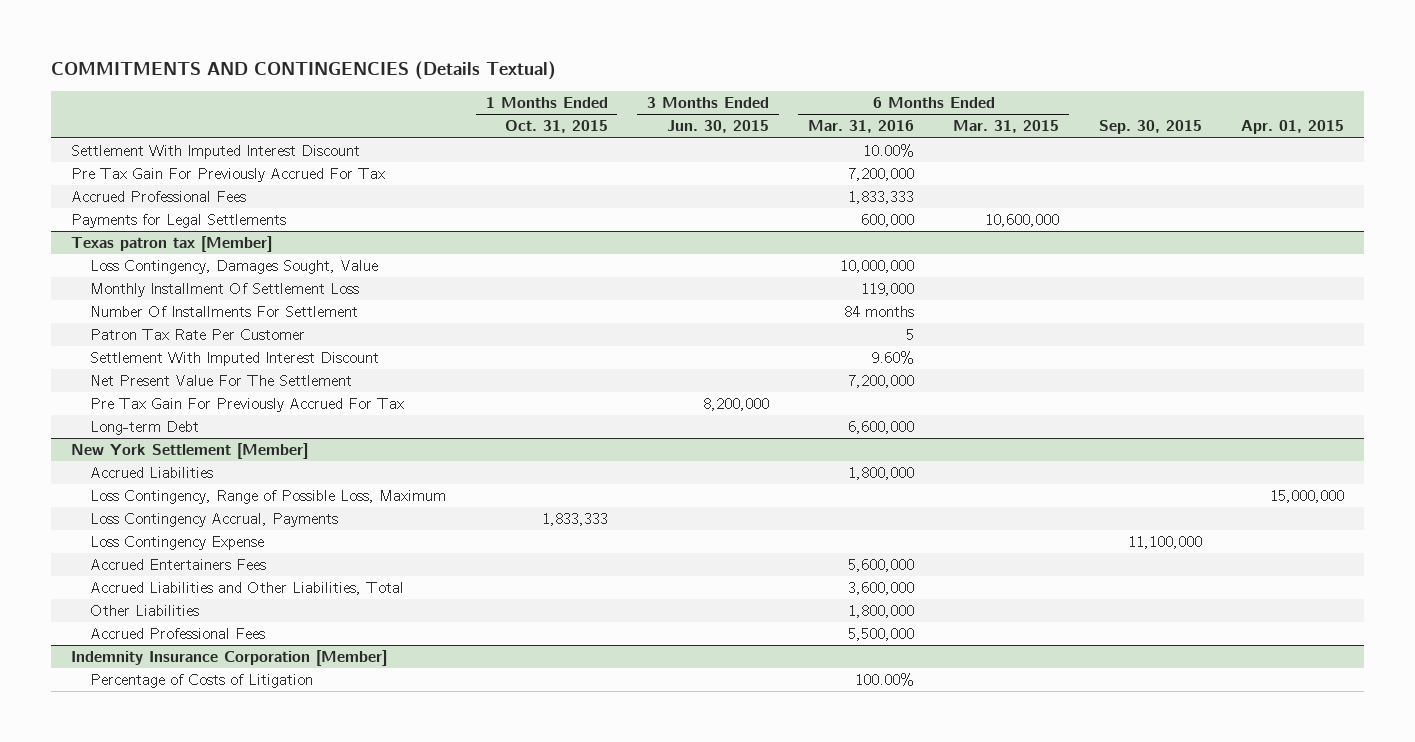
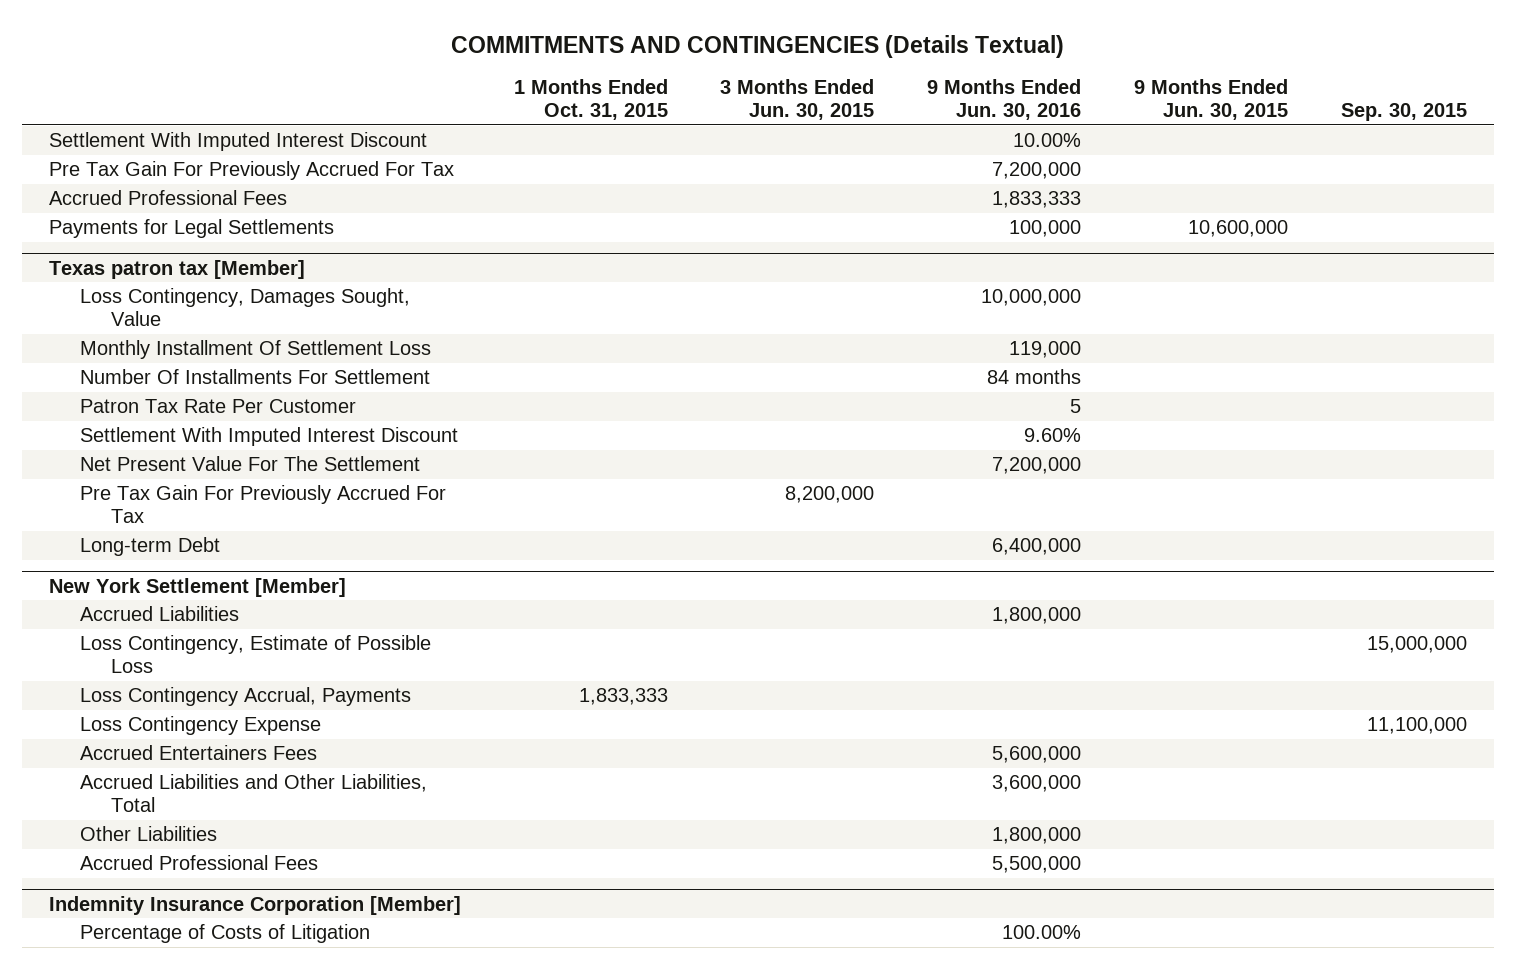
- | 1 Months Ended Oct. 31, 2015 | 3 Months Ended Jun. 30, 2015 | 6 Months Ended Mar. 31, 2016 | 6 Months Ended Mar. 31, 2015 | Sep. 30, 2015 | Apr. 01, 2015
+ | 1 Months Ended Oct. 31, 2015 | 3 Months Ended Jun. 30, 2015 | 9 Months Ended Jun. 30, 2016 | 9 Months Ended Jun. 30, 2015 | Sep. 30, 2015
@ New York Settlement [Member]
- Loss Contingency, Range of Possible Loss, Maximum | | | | | | 15,000,000
+ Loss Contingency, Estimate of Possible Loss | | | | | 15,000,000

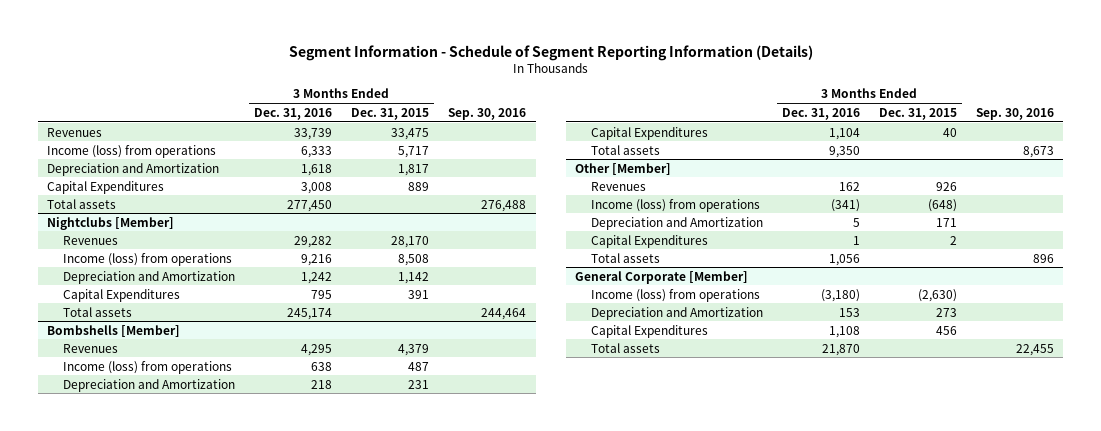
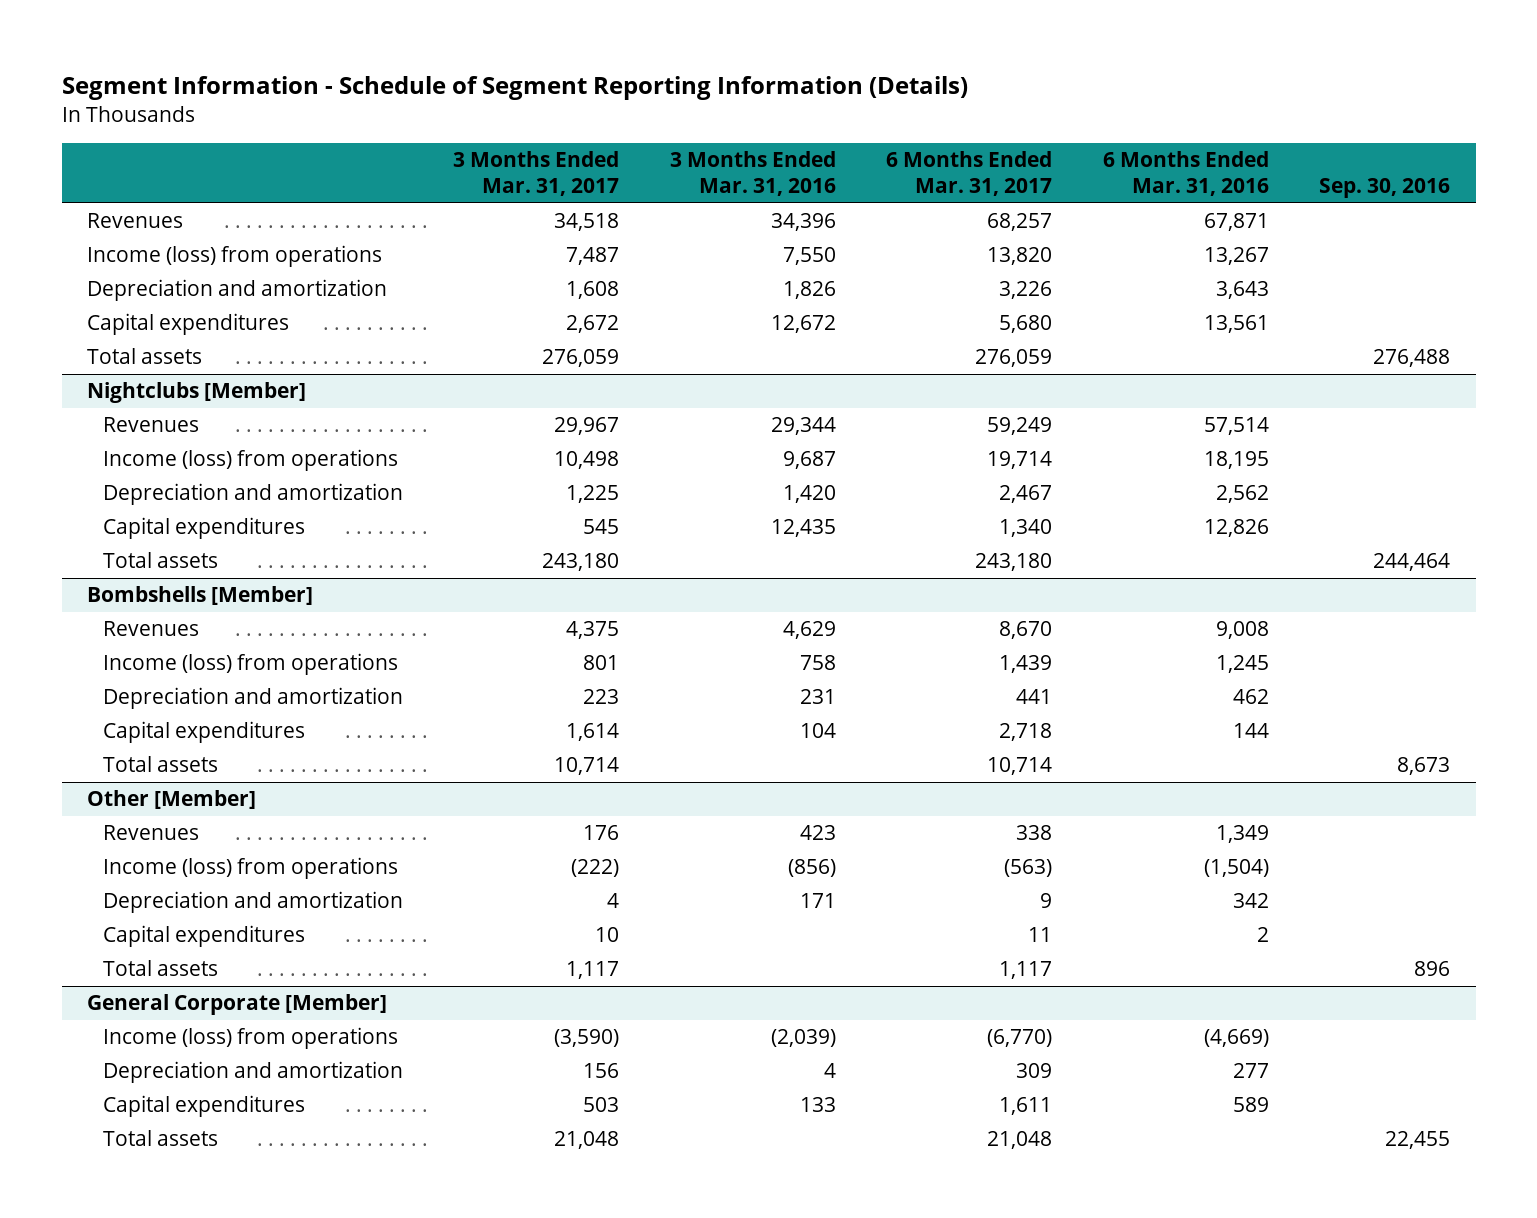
- | 3 Months Ended Dec. 31, 2016 | 3 Months Ended Dec. 31, 2015 | Sep. 30, 2016
+ | 3 Months Ended Mar. 31, 2017 | 3 Months Ended Mar. 31, 2016 | 6 Months Ended Mar. 31, 2017 | 6 Months Ended Mar. 31, 2016 | Sep. 30, 2016
- Depreciation and Amortization | 1,618 | 1,817 |
- Capital Expenditures | 3,008 | 889 |
+ Depreciation and amortization | 1,608 | 1,826 | 3,226 | 3,643 |
+ Capital expenditures | 2,672 | 12,672 | 5,680 | 13,561 |
@ Nightclubs [Member]
- Depreciation and Amortization | 1,242 | 1,142 |
- Capital Expenditures | 795 | 391 |
+ Depreciation and amortization | 1,225 | 1,420 | 2,467 | 2,562 |
+ Capital expenditures | 545 | 12,435 | 1,340 | 12,826 |
@ Bombshells [Member]
- Depreciation and Amortization | 218 | 231 |
- Capital Expenditures | 1,104 | 40 |
+ Depreciation and amortization | 223 | 231 | 441 | 462 |
+ Capital expenditures | 1,614 | 104 | 2,718 | 144 |
@ Other [Member]
- Depreciation and Amortization | 5 | 171 |
- Capital Expenditures | 1 | 2 |
+ Depreciation and amortization | 4 | 171 | 9 | 342 |
+ Capital expenditures | 10 | | 11 | 2 |
@ General Corporate [Member]
- Depreciation and Amortization | 153 | 273 |
- Capital Expenditures | 1,108 | 456 |
+ Depreciation and amortization | 156 | 4 | 309 | 277 |
+ Capital expenditures | 503 | 133 | 1,611 | 589 |

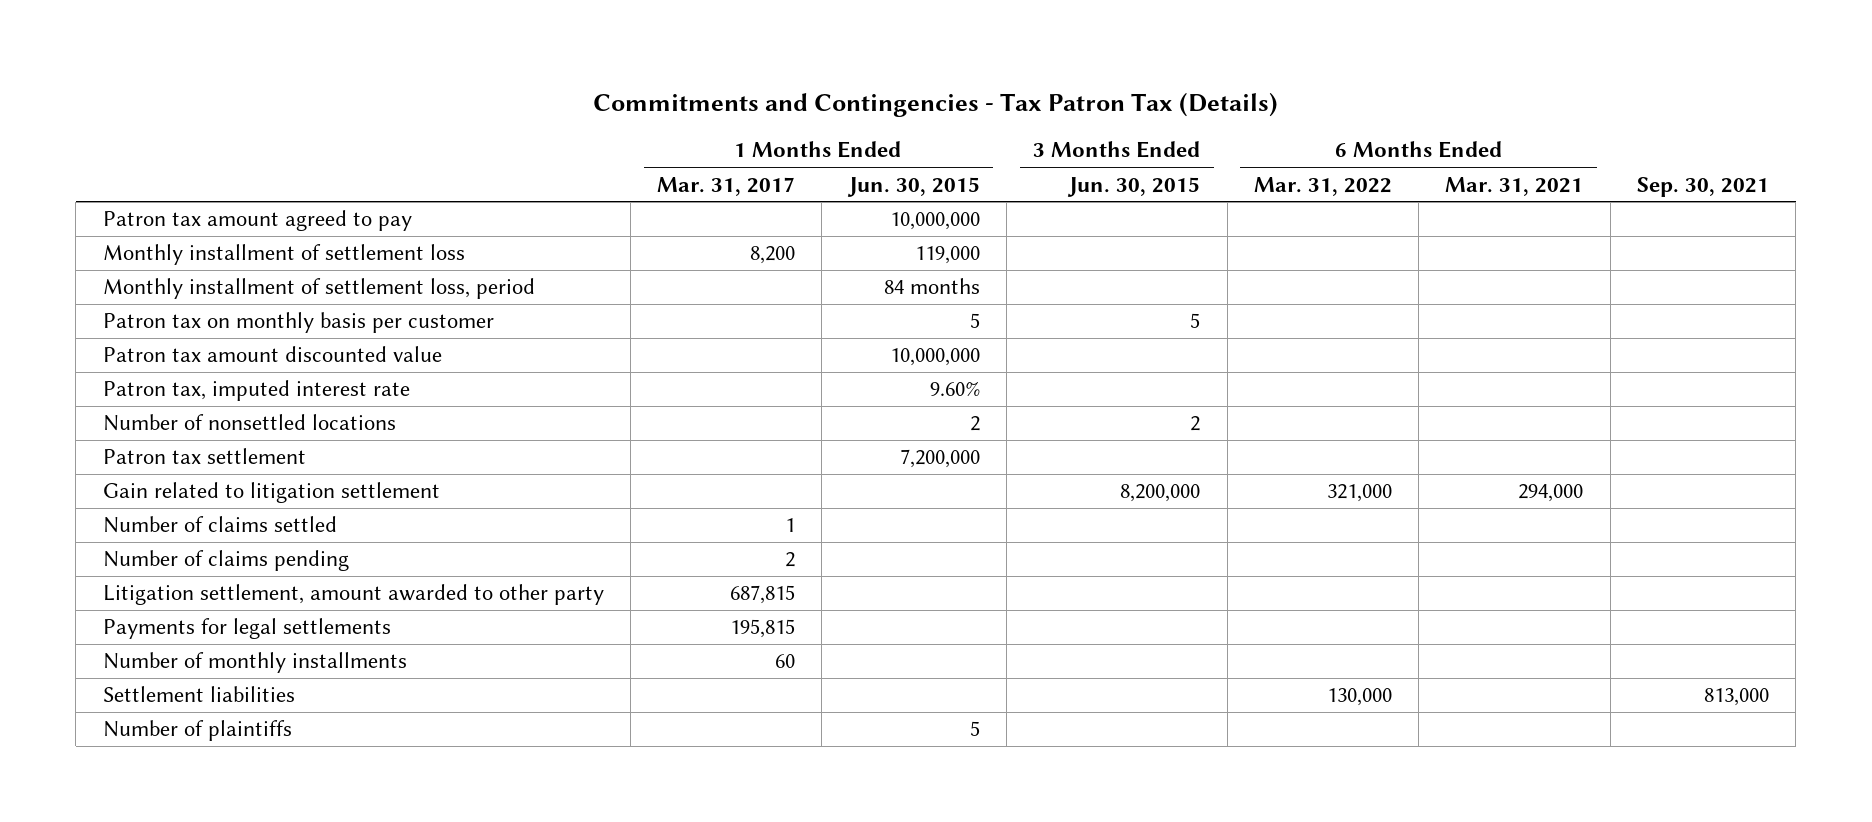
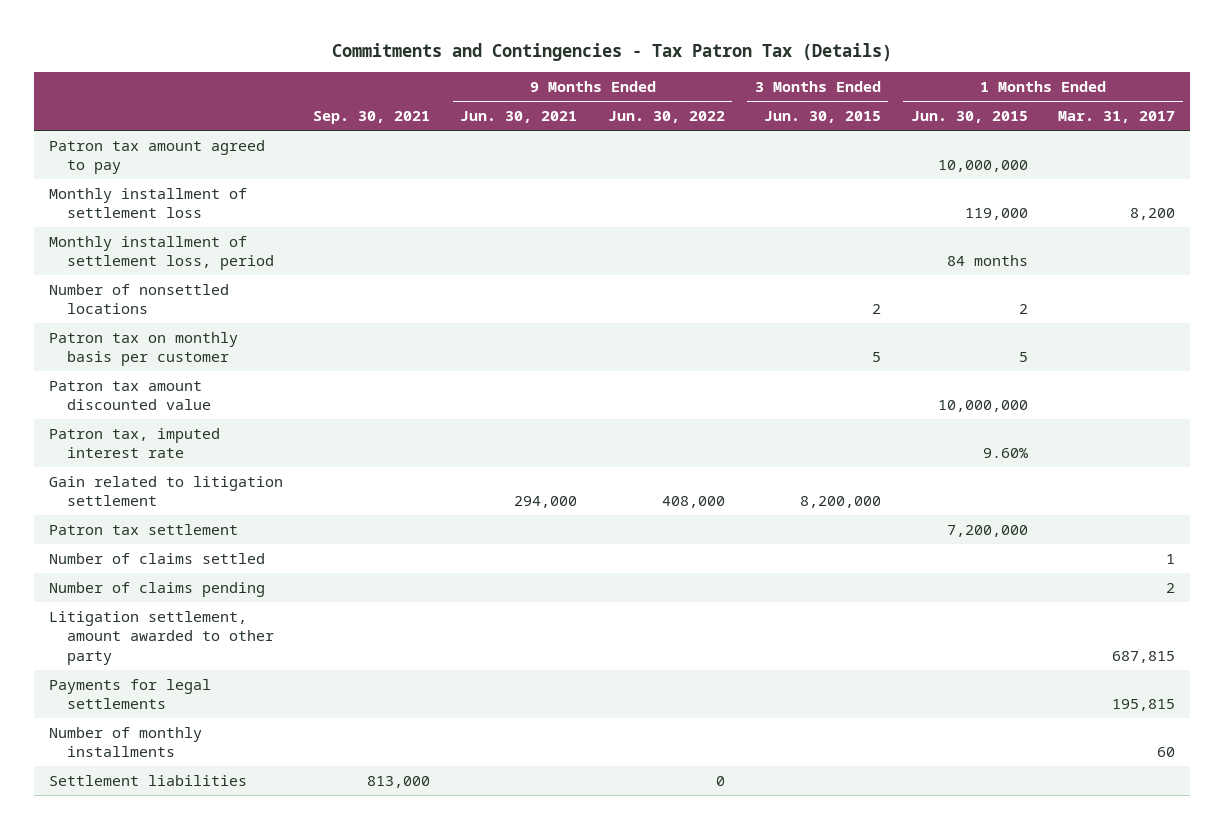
- | 1 Months Ended Mar. 31, 2017 | 1 Months Ended Jun. 30, 2015 | 3 Months Ended Jun. 30, 2015 | 6 Months Ended Mar. 31, 2022 | 6 Months Ended Mar. 31, 2021 | Sep. 30, 2021
+ | Sep. 30, 2021 | 9 Months Ended Jun. 30, 2021 | 9 Months Ended Jun. 30, 2022 | 3 Months Ended Jun. 30, 2015 | 1 Months Ended Jun. 30, 2015 | 1 Months Ended Mar. 31, 2017
moved up: Number of nonsettled locations | | | | 2 | 2 |
moved down: Patron tax settlement | | | | | 7,200,000 |
- Number of plaintiffs | | 5 | | | |

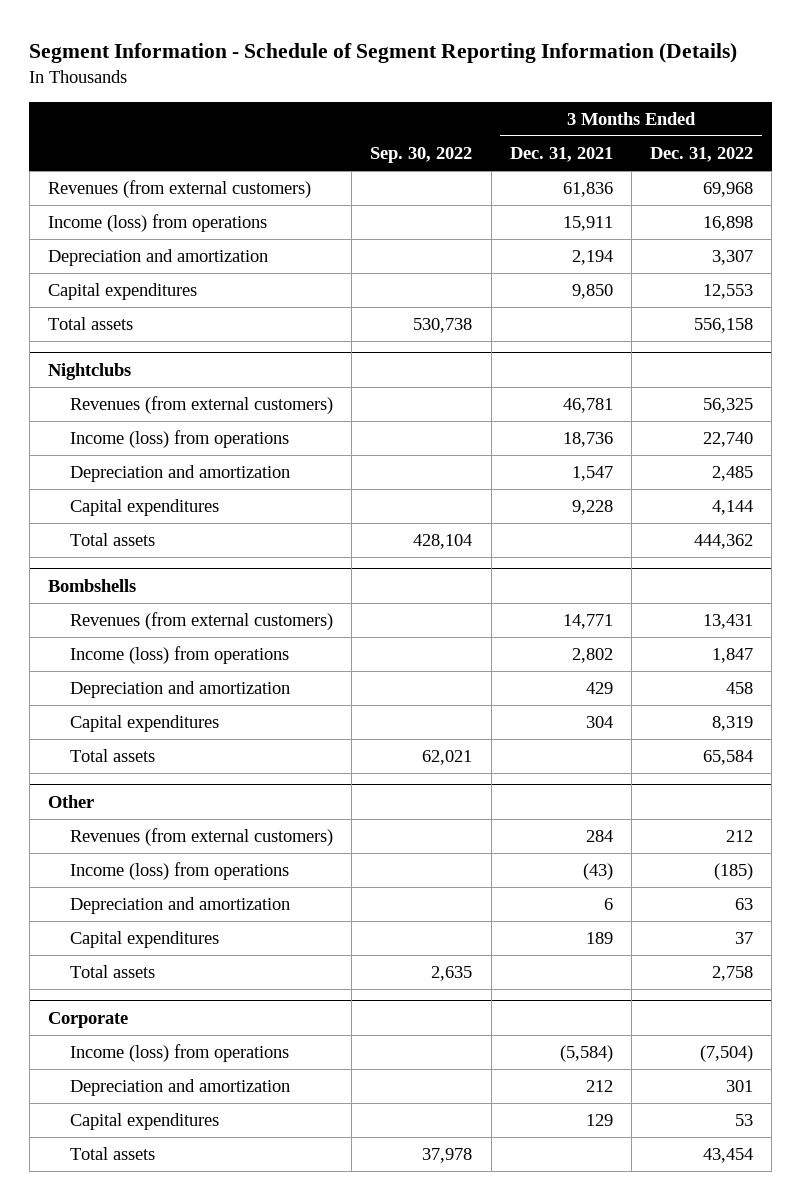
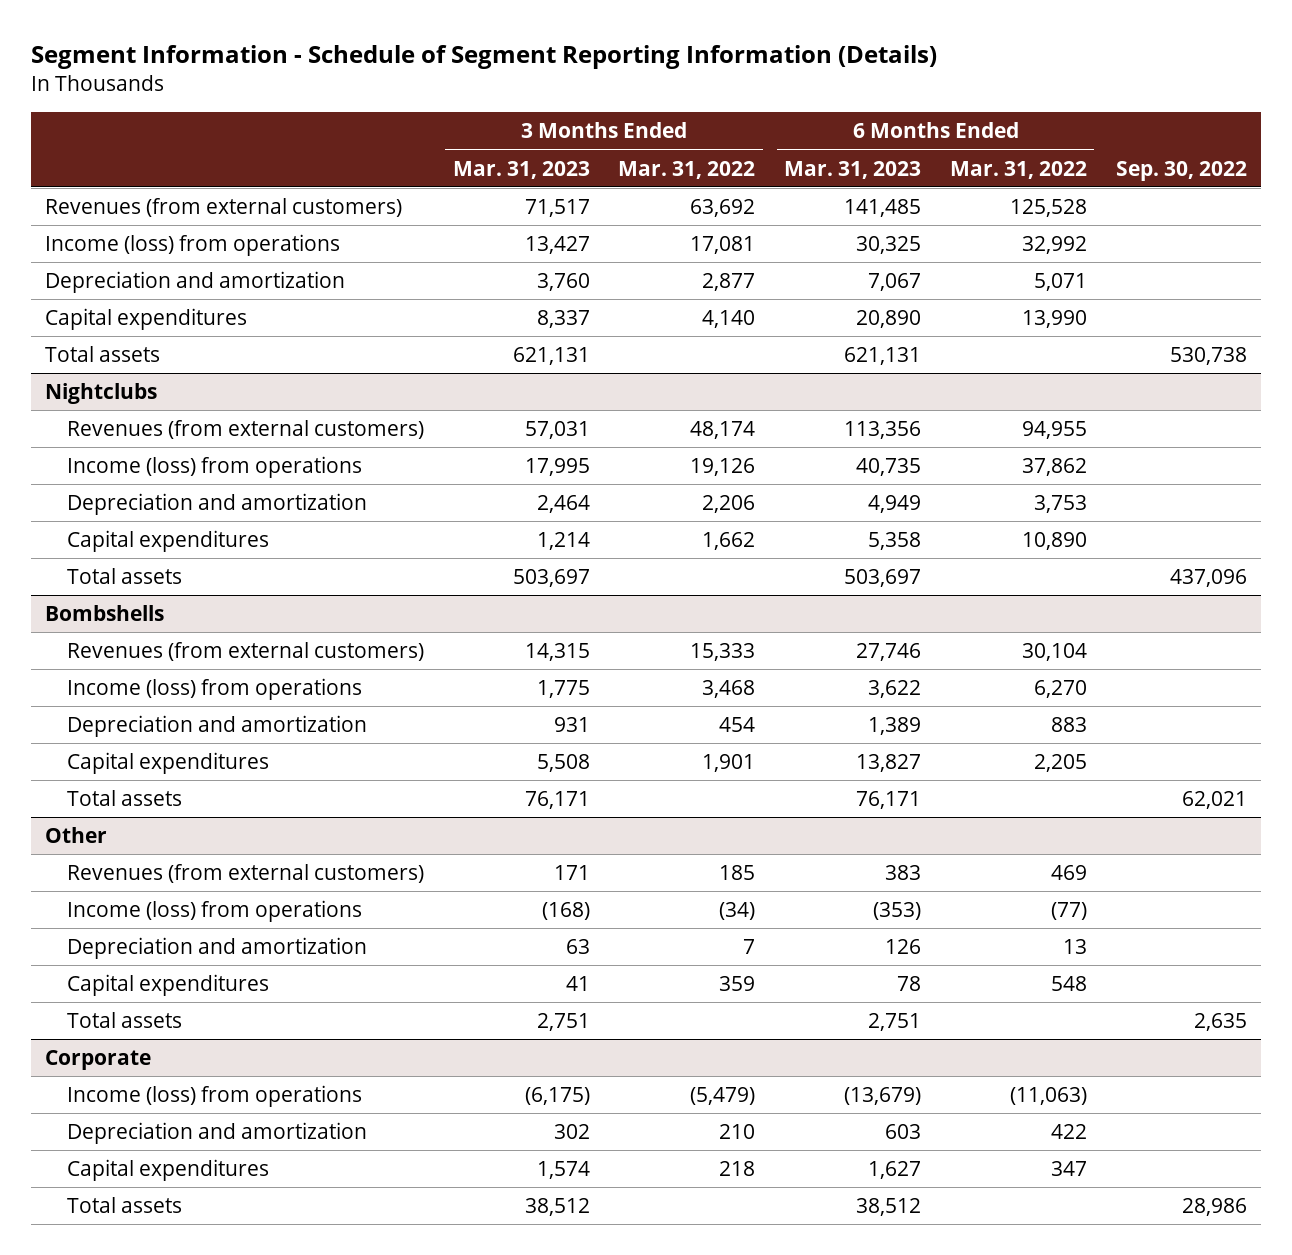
- | Sep. 30, 2022 | 3 Months Ended Dec. 31, 2021 | 3 Months Ended Dec. 31, 2022
+ | 3 Months Ended Mar. 31, 2023 | 3 Months Ended Mar. 31, 2022 | 6 Months Ended Mar. 31, 2023 | 6 Months Ended Mar. 31, 2022 | Sep. 30, 2022
@ Nightclubs
- Total assets | 428,104 | | 444,362
+ Total assets | 503,697 | | 503,697 | | 437,096
@ Corporate
- Total assets | 37,978 | | 43,454
+ Total assets | 38,512 | | 38,512 | | 28,986

